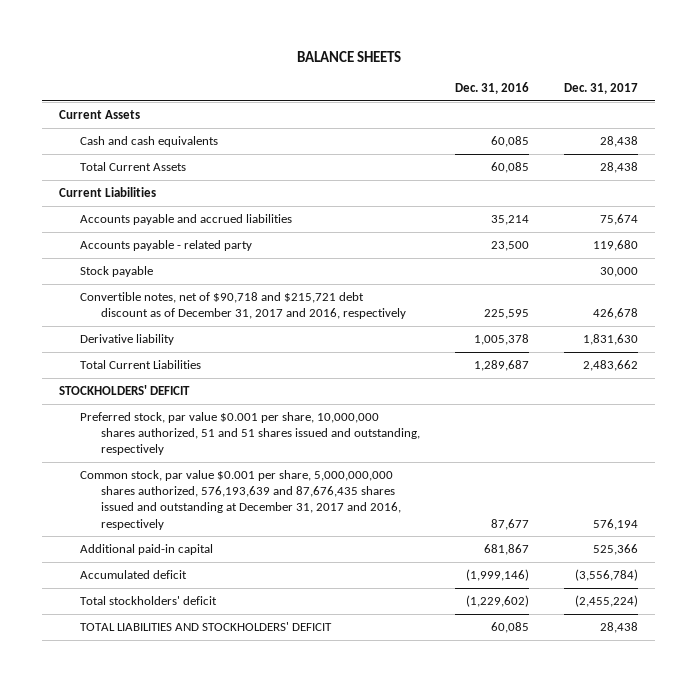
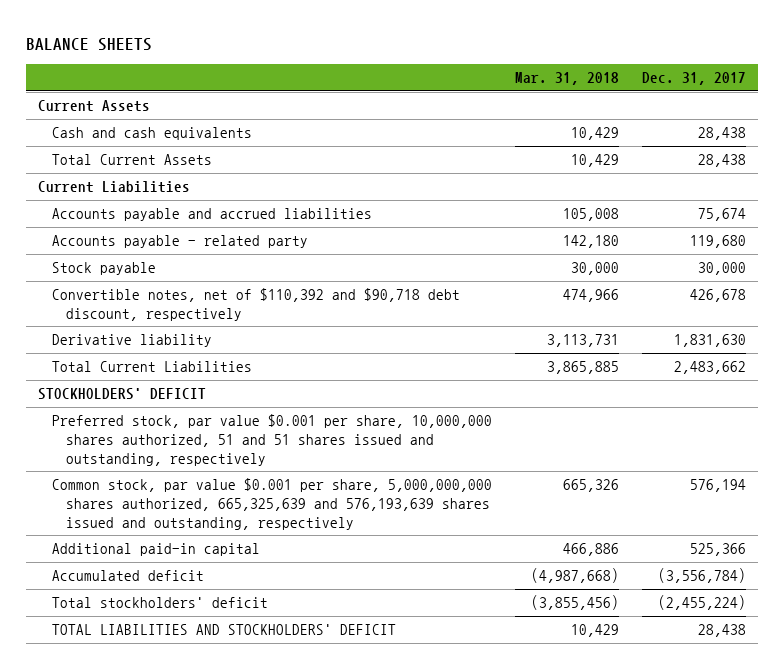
- | Dec. 31, 2016 | Dec. 31, 2017
+ | Mar. 31, 2018 | Dec. 31, 2017
- Convertible notes, net of $90,718 and $215,721 debt discount as of December 31, 2017 and 2016, respectively | 225,595 | 426,678
+ Convertible notes, net of $110,392 and $90,718 debt discount, respectively | 474,966 | 426,678
- Common stock, par value $0.001 per share, 5,000,000,000 shares authorized, 576,193,639 and 87,676,435 shares issued and outstanding at December 31, 2017 and 2016, respectively | 87,677 | 576,194
+ Common stock, par value $0.001 per share, 5,000,000,000 shares authorized, 665,325,639 and 576,193,639 shares issued and outstanding, respectively | 665,326 | 576,194

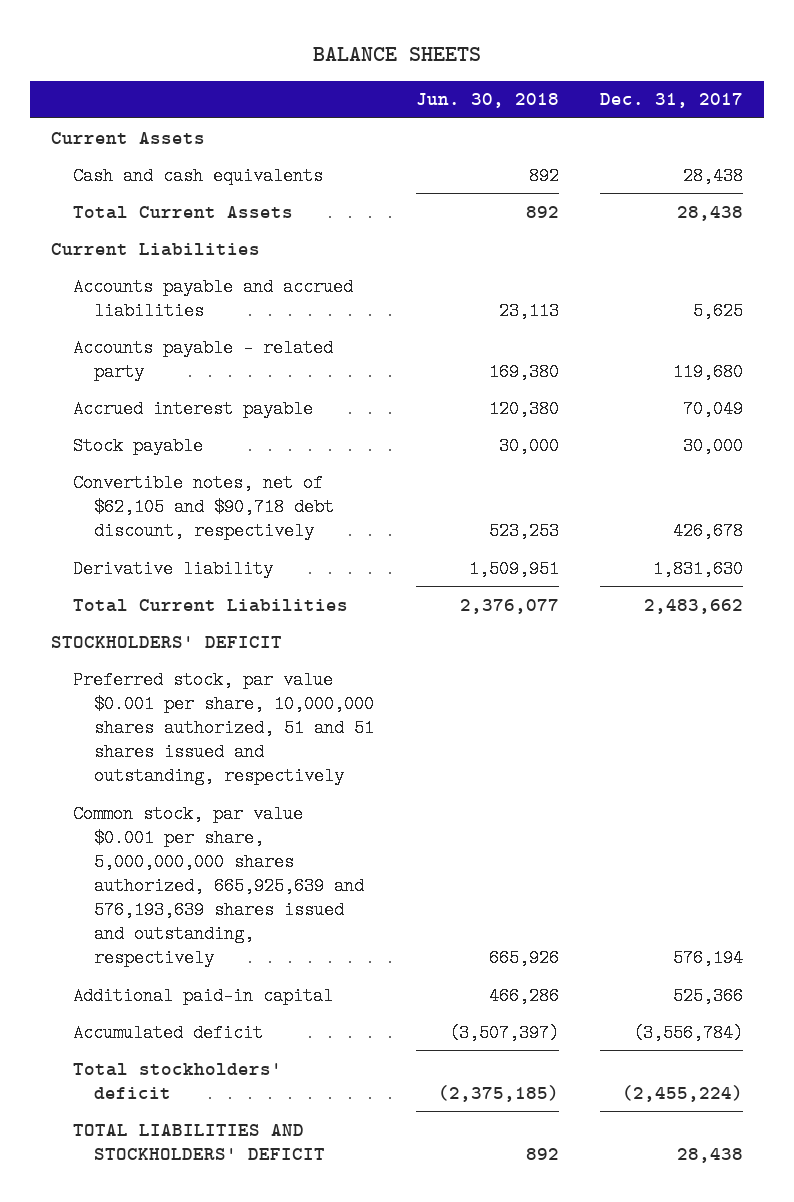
- | Mar. 31, 2018 | Dec. 31, 2017
+ | Jun. 30, 2018 | Dec. 31, 2017
- Accounts payable and accrued liabilities | 105,008 | 75,674
+ Accounts payable and accrued liabilities | 23,113 | 5,625
+ Accrued interest payable | 120,380 | 70,049
- Convertible notes, net of $110,392 and $90,718 debt discount, respectively | 474,966 | 426,678
+ Convertible notes, net of $62,105 and $90,718 debt discount, respectively | 523,253 | 426,678
- Common stock, par value $0.001 per share, 5,000,000,000 shares authorized, 665,325,639 and 576,193,639 shares issued and outstanding, respectively | 665,326 | 576,194
+ Common stock, par value $0.001 per share, 5,000,000,000 shares authorized, 665,925,639 and 576,193,639 shares issued and outstanding, respectively | 665,926 | 576,194

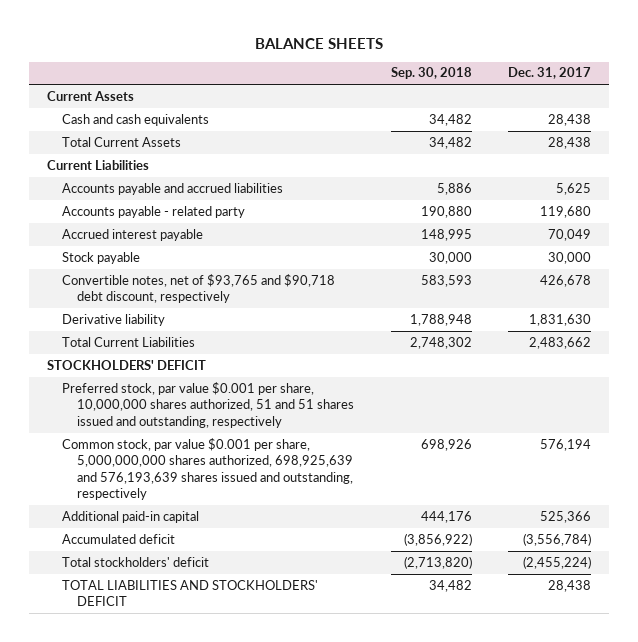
- | Jun. 30, 2018 | Dec. 31, 2017
+ | Sep. 30, 2018 | Dec. 31, 2017
- Convertible notes, net of $62,105 and $90,718 debt discount, respectively | 523,253 | 426,678
+ Convertible notes, net of $93,765 and $90,718 debt discount, respectively | 583,593 | 426,678
- Common stock, par value $0.001 per share, 5,000,000,000 shares authorized, 665,925,639 and 576,193,639 shares issued and outstanding, respectively | 665,926 | 576,194
+ Common stock, par value $0.001 per share, 5,000,000,000 shares authorized, 698,925,639 and 576,193,639 shares issued and outstanding, respectively | 698,926 | 576,194

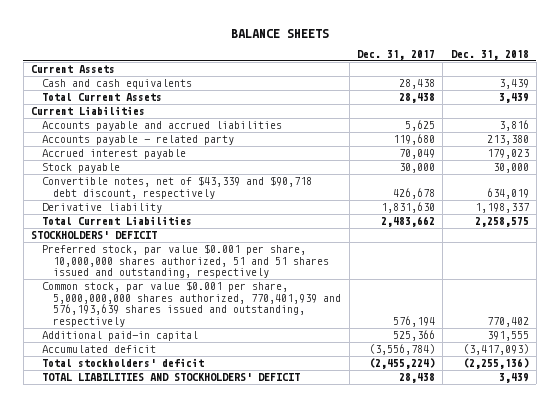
- | Sep. 30, 2018 | Dec. 31, 2017
+ | Dec. 31, 2017 | Dec. 31, 2018
- Convertible notes, net of $93,765 and $90,718 debt discount, respectively | 583,593 | 426,678
+ Convertible notes, net of $43,339 and $90,718 debt discount, respectively | 426,678 | 634,019
- Common stock, par value $0.001 per share, 5,000,000,000 shares authorized, 698,925,639 and 576,193,639 shares issued and outstanding, respectively | 698,926 | 576,194
+ Common stock, par value $0.001 per share, 5,000,000,000 shares authorized, 770,401,939 and 576,193,639 shares issued and outstanding, respectively | 576,194 | 770,402

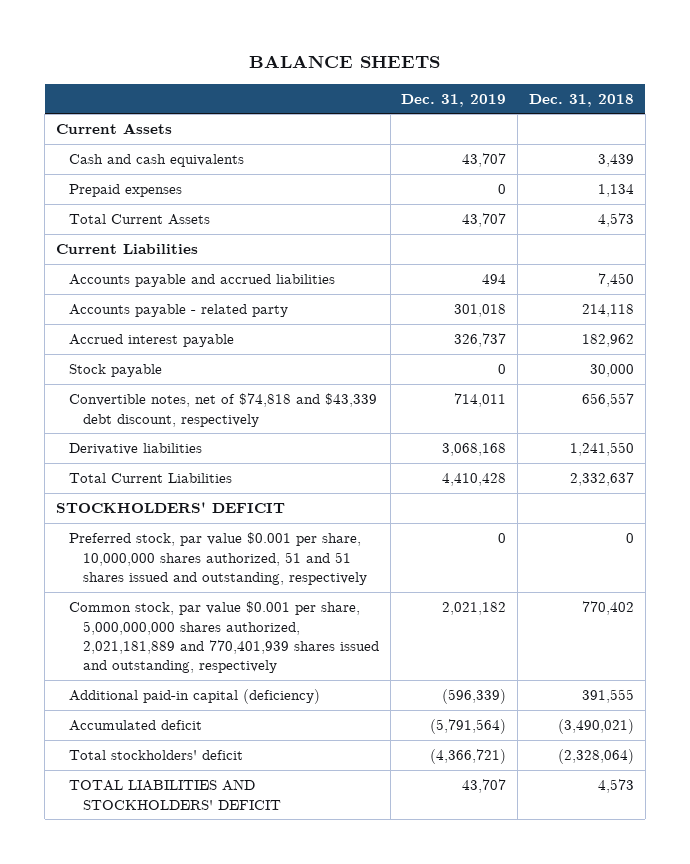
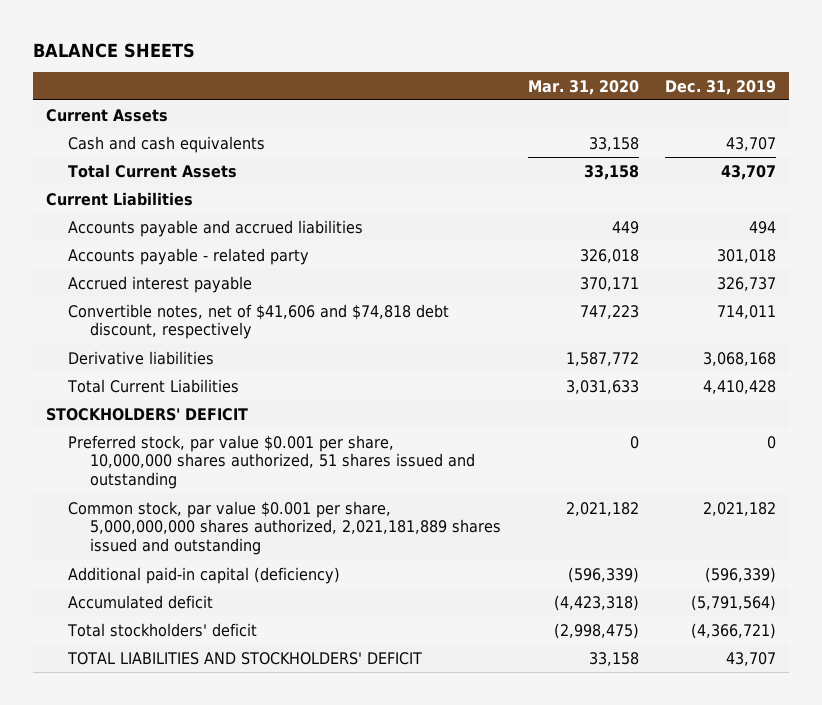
- | Dec. 31, 2019 | Dec. 31, 2018
+ | Mar. 31, 2020 | Dec. 31, 2019
- Prepaid expenses | 0 | 1,134
- Stock payable | 0 | 30,000
- Convertible notes, net of $74,818 and $43,339 debt discount, respectively | 714,011 | 656,557
+ Convertible notes, net of $41,606 and $74,818 debt discount, respectively | 747,223 | 714,011
- Preferred stock, par value $0.001 per share, 10,000,000 shares authorized, 51 and 51 shares issued and outstanding, respectively | 0 | 0
- Common stock, par value $0.001 per share, 5,000,000,000 shares authorized, 2,021,181,889 and 770,401,939 shares issued and outstanding, respectively | 2,021,182 | 770,402
+ Preferred stock, par value $0.001 per share, 10,000,000 shares authorized, 51 shares issued and outstanding | 0 | 0
+ Common stock, par value $0.001 per share, 5,000,000,000 shares authorized, 2,021,181,889 shares issued and outstanding | 2,021,182 | 2,021,182

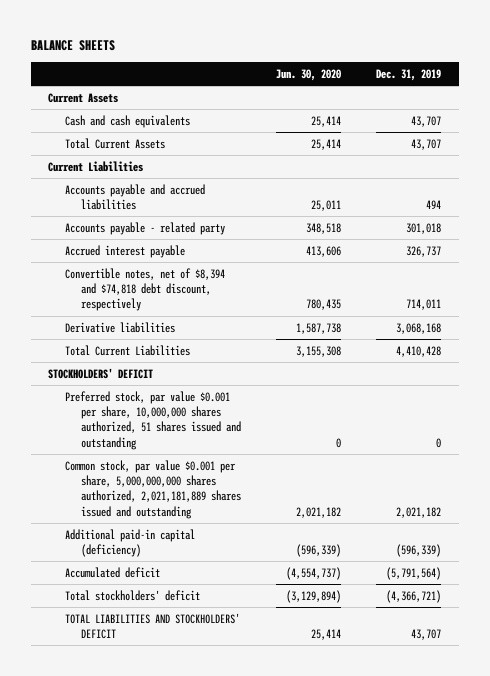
- | Mar. 31, 2020 | Dec. 31, 2019
+ | Jun. 30, 2020 | Dec. 31, 2019
- Convertible notes, net of $41,606 and $74,818 debt discount, respectively | 747,223 | 714,011
+ Convertible notes, net of $8,394 and $74,818 debt discount, respectively | 780,435 | 714,011

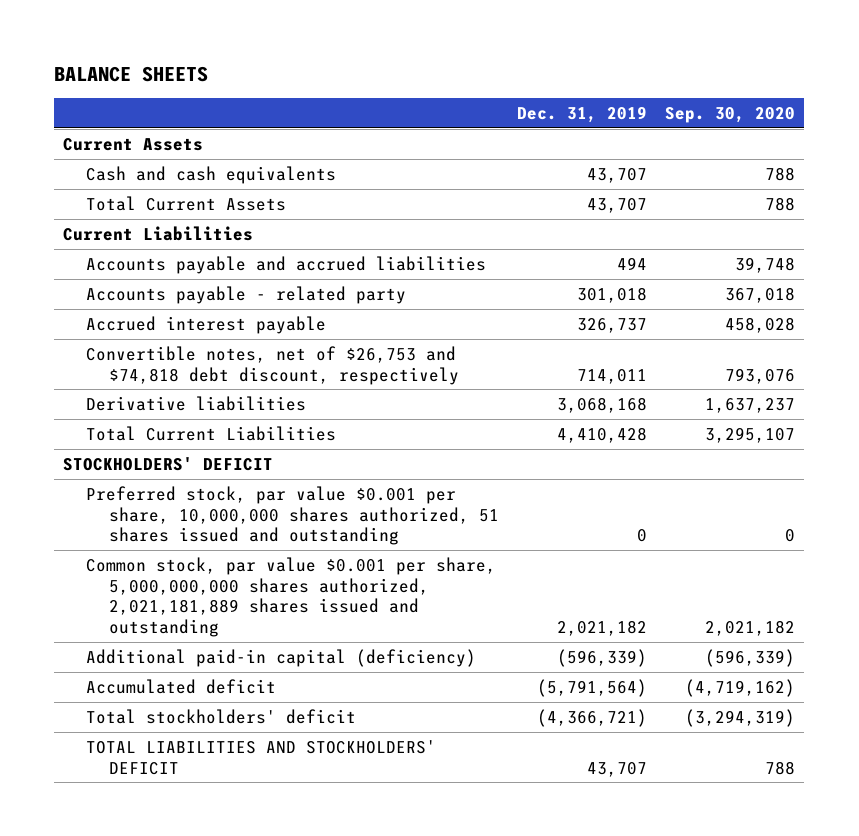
- | Jun. 30, 2020 | Dec. 31, 2019
+ | Dec. 31, 2019 | Sep. 30, 2020
- Convertible notes, net of $8,394 and $74,818 debt discount, respectively | 780,435 | 714,011
+ Convertible notes, net of $26,753 and $74,818 debt discount, respectively | 714,011 | 793,076

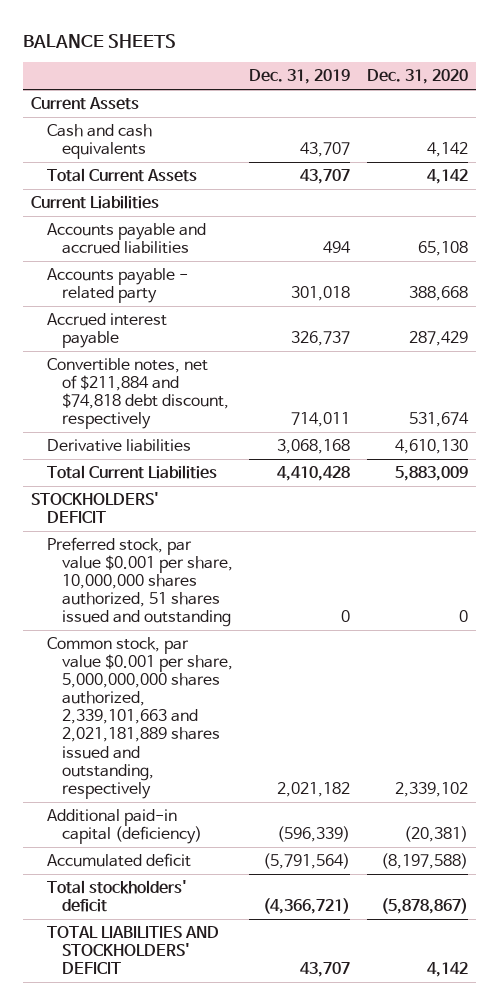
- | Dec. 31, 2019 | Sep. 30, 2020
+ | Dec. 31, 2019 | Dec. 31, 2020
- Convertible notes, net of $26,753 and $74,818 debt discount, respectively | 714,011 | 793,076
+ Convertible notes, net of $211,884 and $74,818 debt discount, respectively | 714,011 | 531,674
- Common stock, par value $0.001 per share, 5,000,000,000 shares authorized, 2,021,181,889 shares issued and outstanding | 2,021,182 | 2,021,182
+ Common stock, par value $0.001 per share, 5,000,000,000 shares authorized, 2,339,101,663 and 2,021,181,889 shares issued and outstanding, respectively | 2,021,182 | 2,339,102

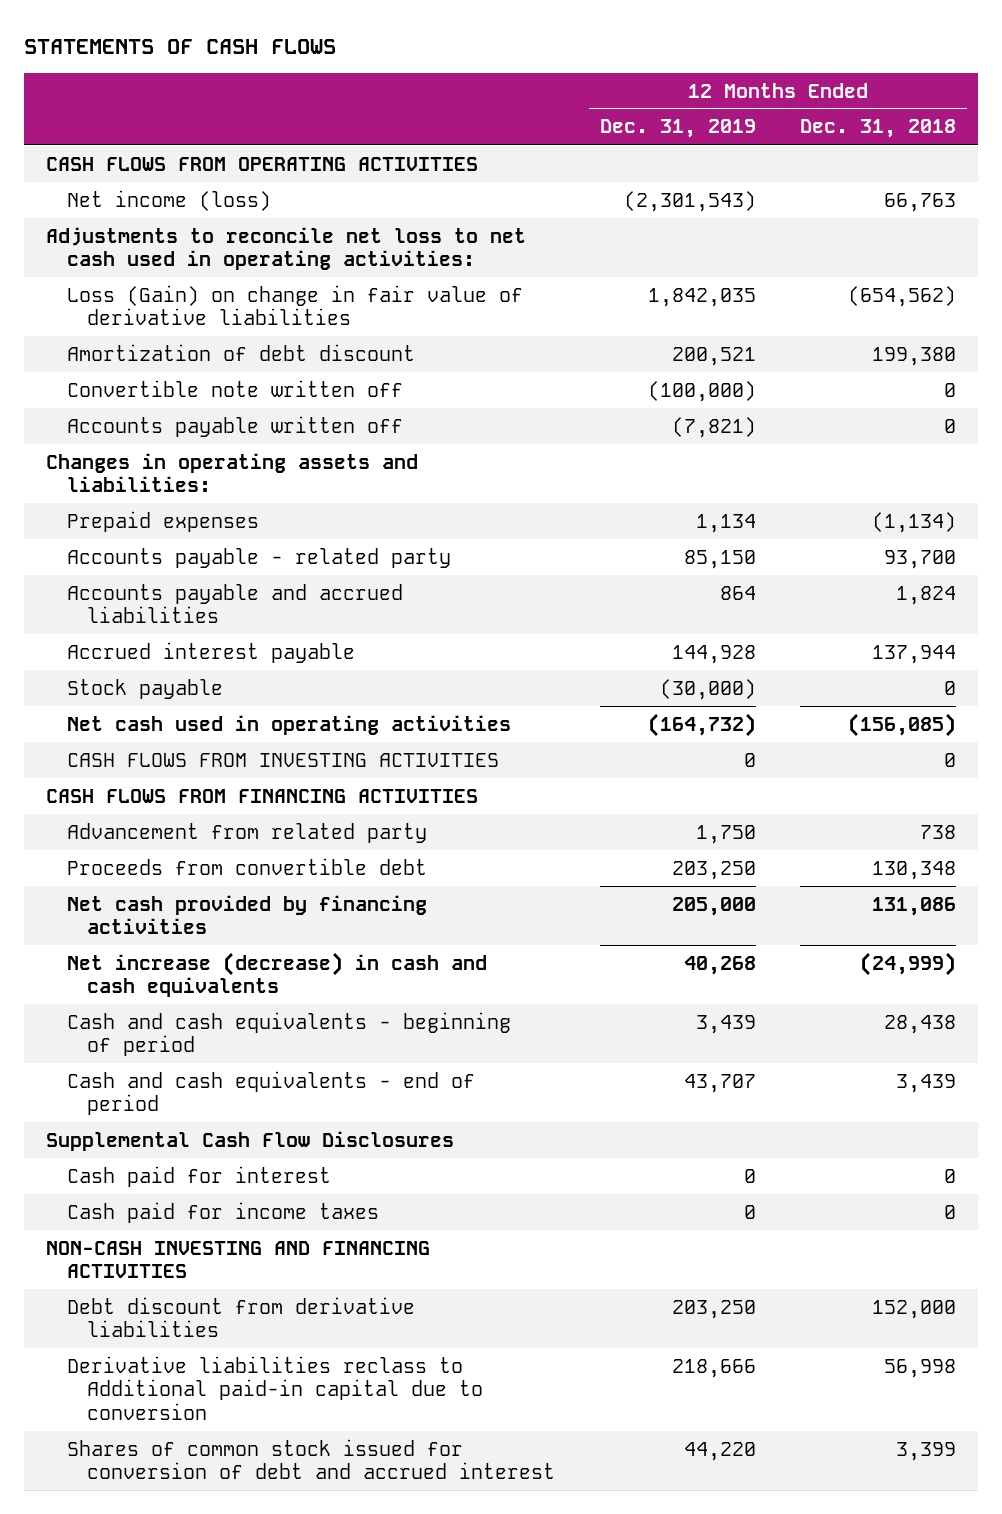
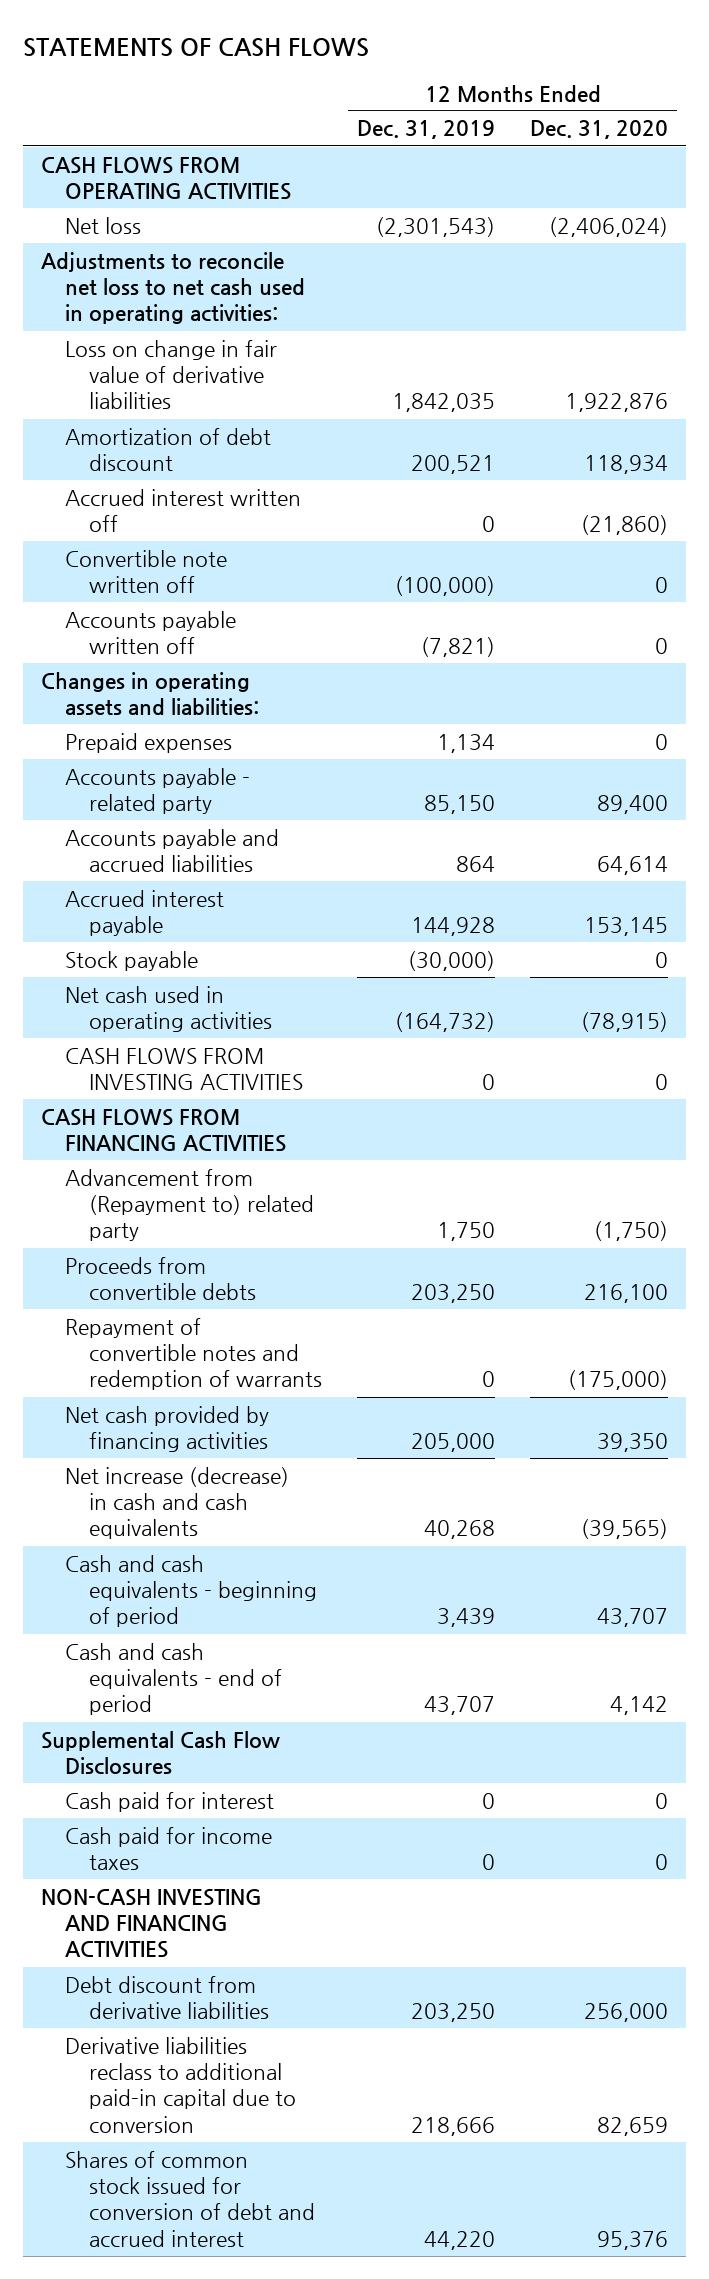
- | 12 Months Ended Dec. 31, 2019 | 12 Months Ended Dec. 31, 2018
+ | 12 Months Ended Dec. 31, 2019 | 12 Months Ended Dec. 31, 2020
- Net income (loss) | (2,301,543) | 66,763
+ Net loss | (2,301,543) | (2,406,024)
- Loss (Gain) on change in fair value of derivative liabilities | 1,842,035 | (654,562)
+ Loss on change in fair value of derivative liabilities | 1,842,035 | 1,922,876
+ Accrued interest written off | 0 | (21,860)
- Advancement from related party | 1,750 | 738
- Proceeds from convertible debt | 203,250 | 130,348
+ Advancement from (Repayment to) related party | 1,750 | (1,750)
+ Proceeds from convertible debts | 203,250 | 216,100
+ Repayment of convertible notes and redemption of warrants | 0 | (175,000)
- Derivative liabilities reclass to Additional paid-in capital due to conversion | 218,666 | 56,998
+ Derivative liabilities reclass to additional paid-in capital due to conversion | 218,666 | 82,659

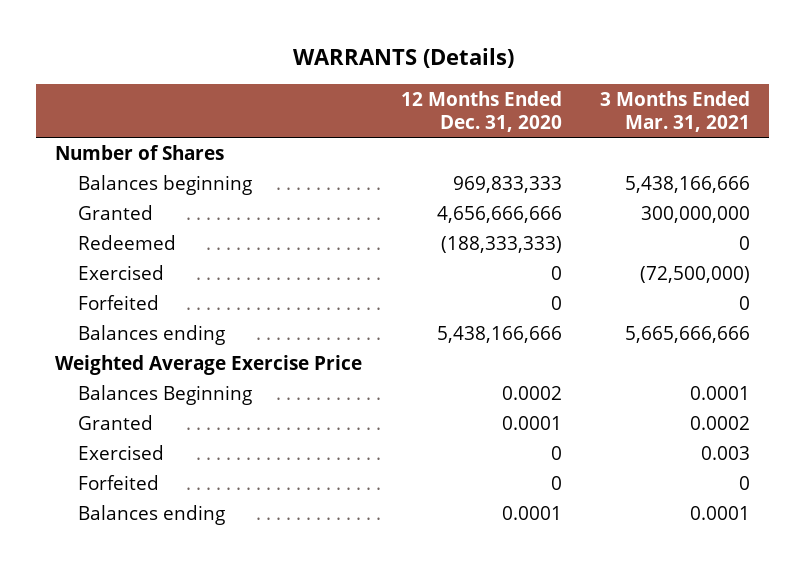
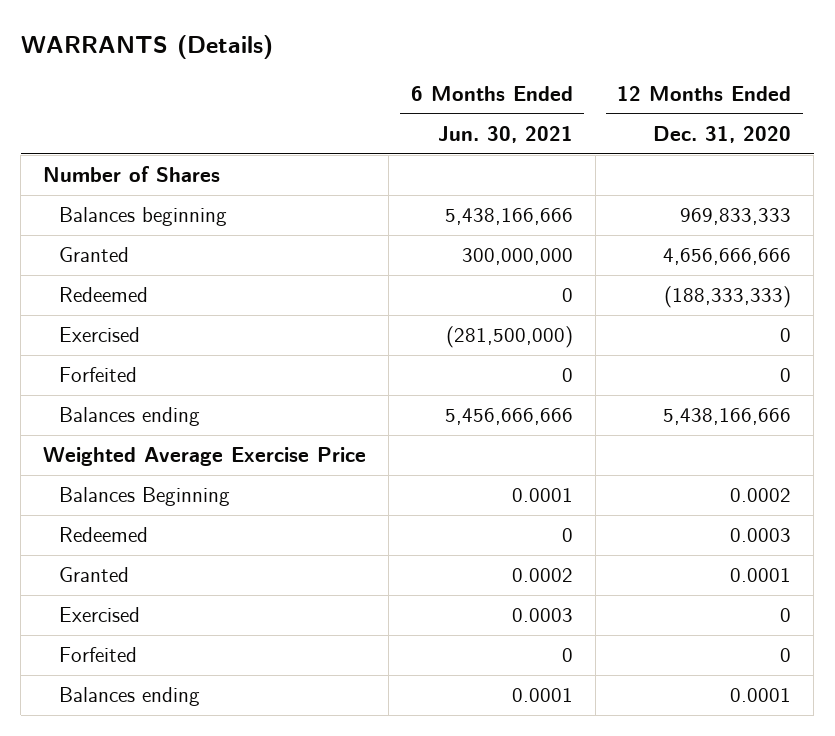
- | 12 Months Ended Dec. 31, 2020 | 3 Months Ended Mar. 31, 2021
+ | 6 Months Ended Jun. 30, 2021 | 12 Months Ended Dec. 31, 2020
+ Redeemed | 0 | 0.0003

